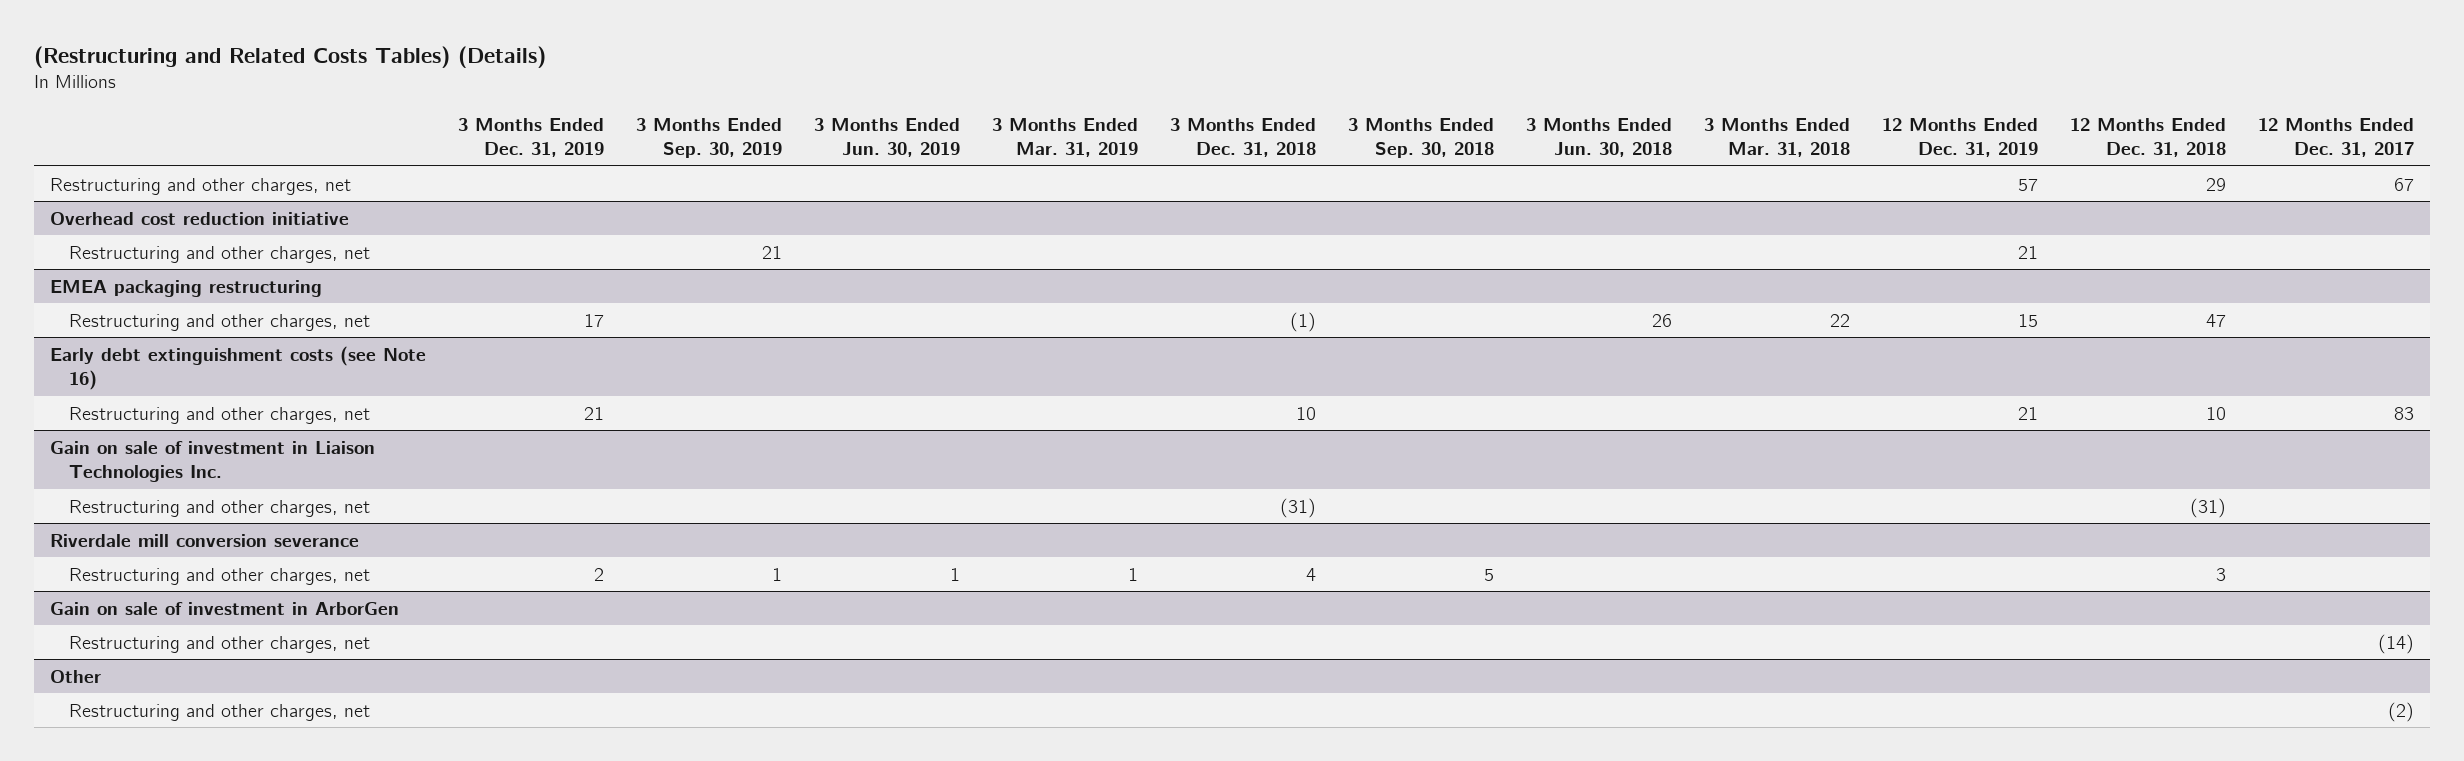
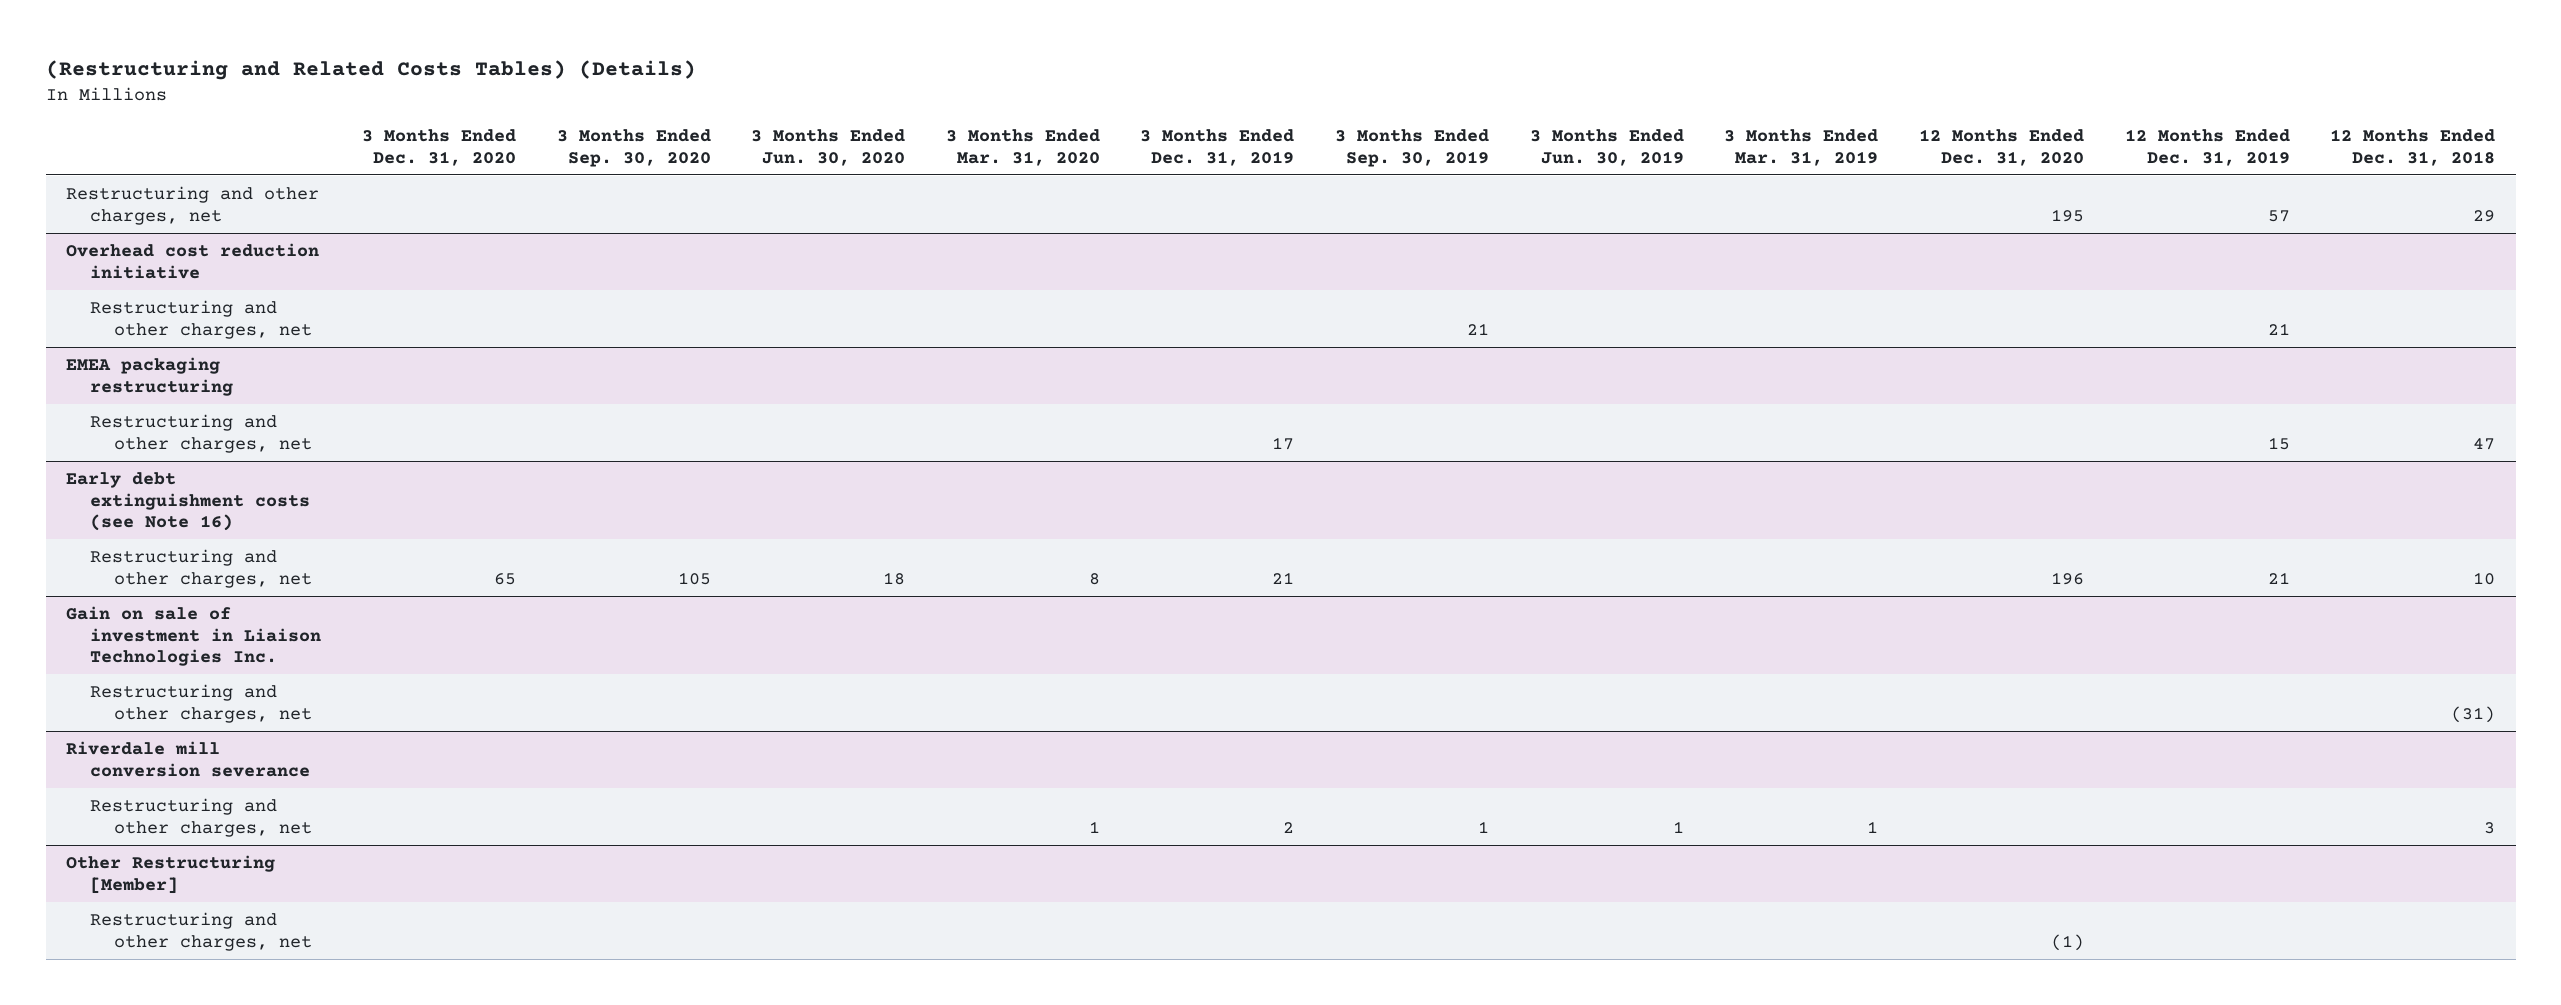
- | 3 Months Ended Dec. 31, 2019 | 3 Months Ended Sep. 30, 2019 | 3 Months Ended Jun. 30, 2019 | 3 Months Ended Mar. 31, 2019 | 3 Months Ended Dec. 31, 2018 | 3 Months Ended Sep. 30, 2018 | 3 Months Ended Jun. 30, 2018 | 3 Months Ended Mar. 31, 2018 | 12 Months Ended Dec. 31, 2019 | 12 Months Ended Dec. 31, 2018 | 12 Months Ended Dec. 31, 2017
+ | 3 Months Ended Dec. 31, 2020 | 3 Months Ended Sep. 30, 2020 | 3 Months Ended Jun. 30, 2020 | 3 Months Ended Mar. 31, 2020 | 3 Months Ended Dec. 31, 2019 | 3 Months Ended Sep. 30, 2019 | 3 Months Ended Jun. 30, 2019 | 3 Months Ended Mar. 31, 2019 | 12 Months Ended Dec. 31, 2020 | 12 Months Ended Dec. 31, 2019 | 12 Months Ended Dec. 31, 2018
- Gain on sale of investment in ArborGen
- Restructuring and other charges, net | | | | | | | | | | | (14)
- Other
+ Other Restructuring [Member]

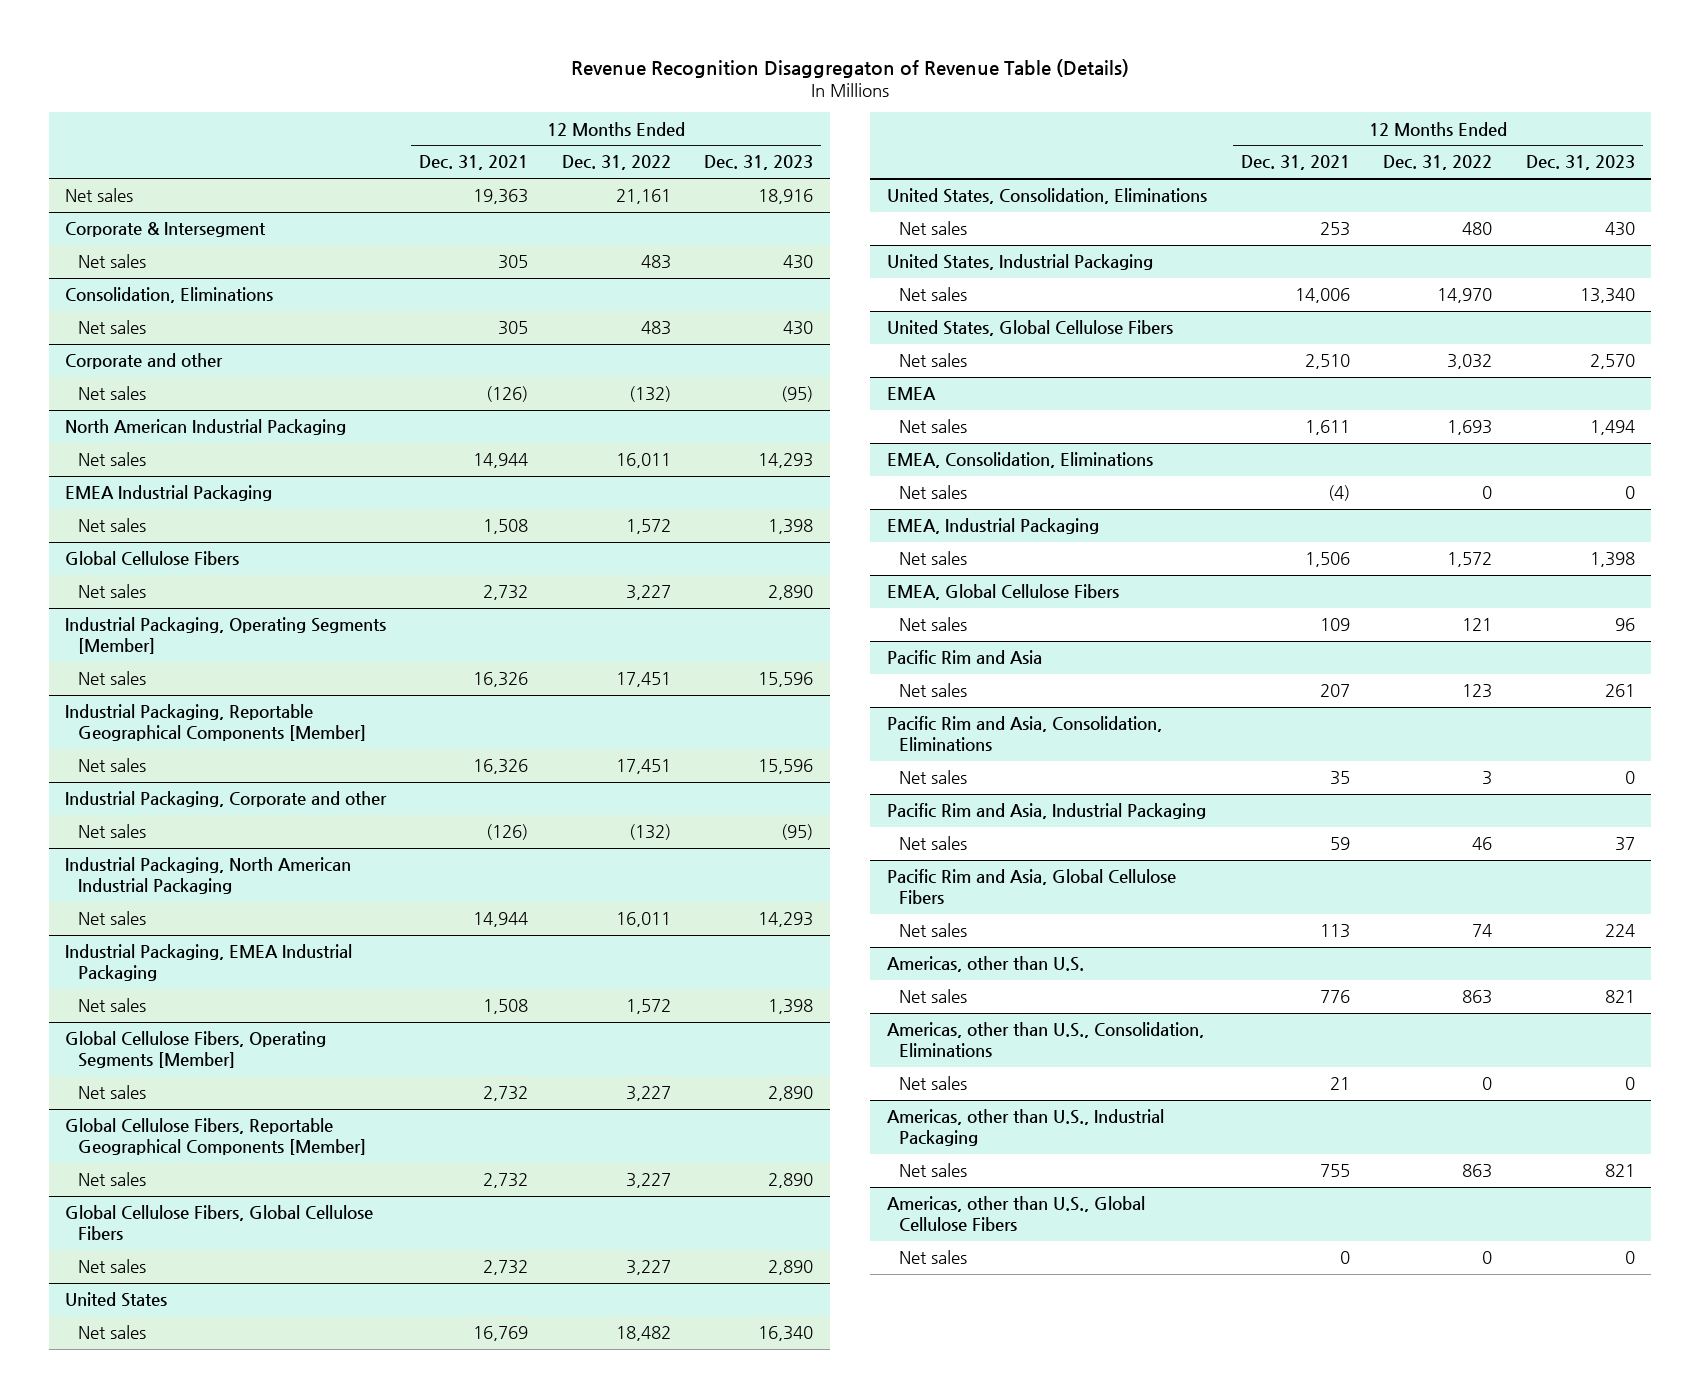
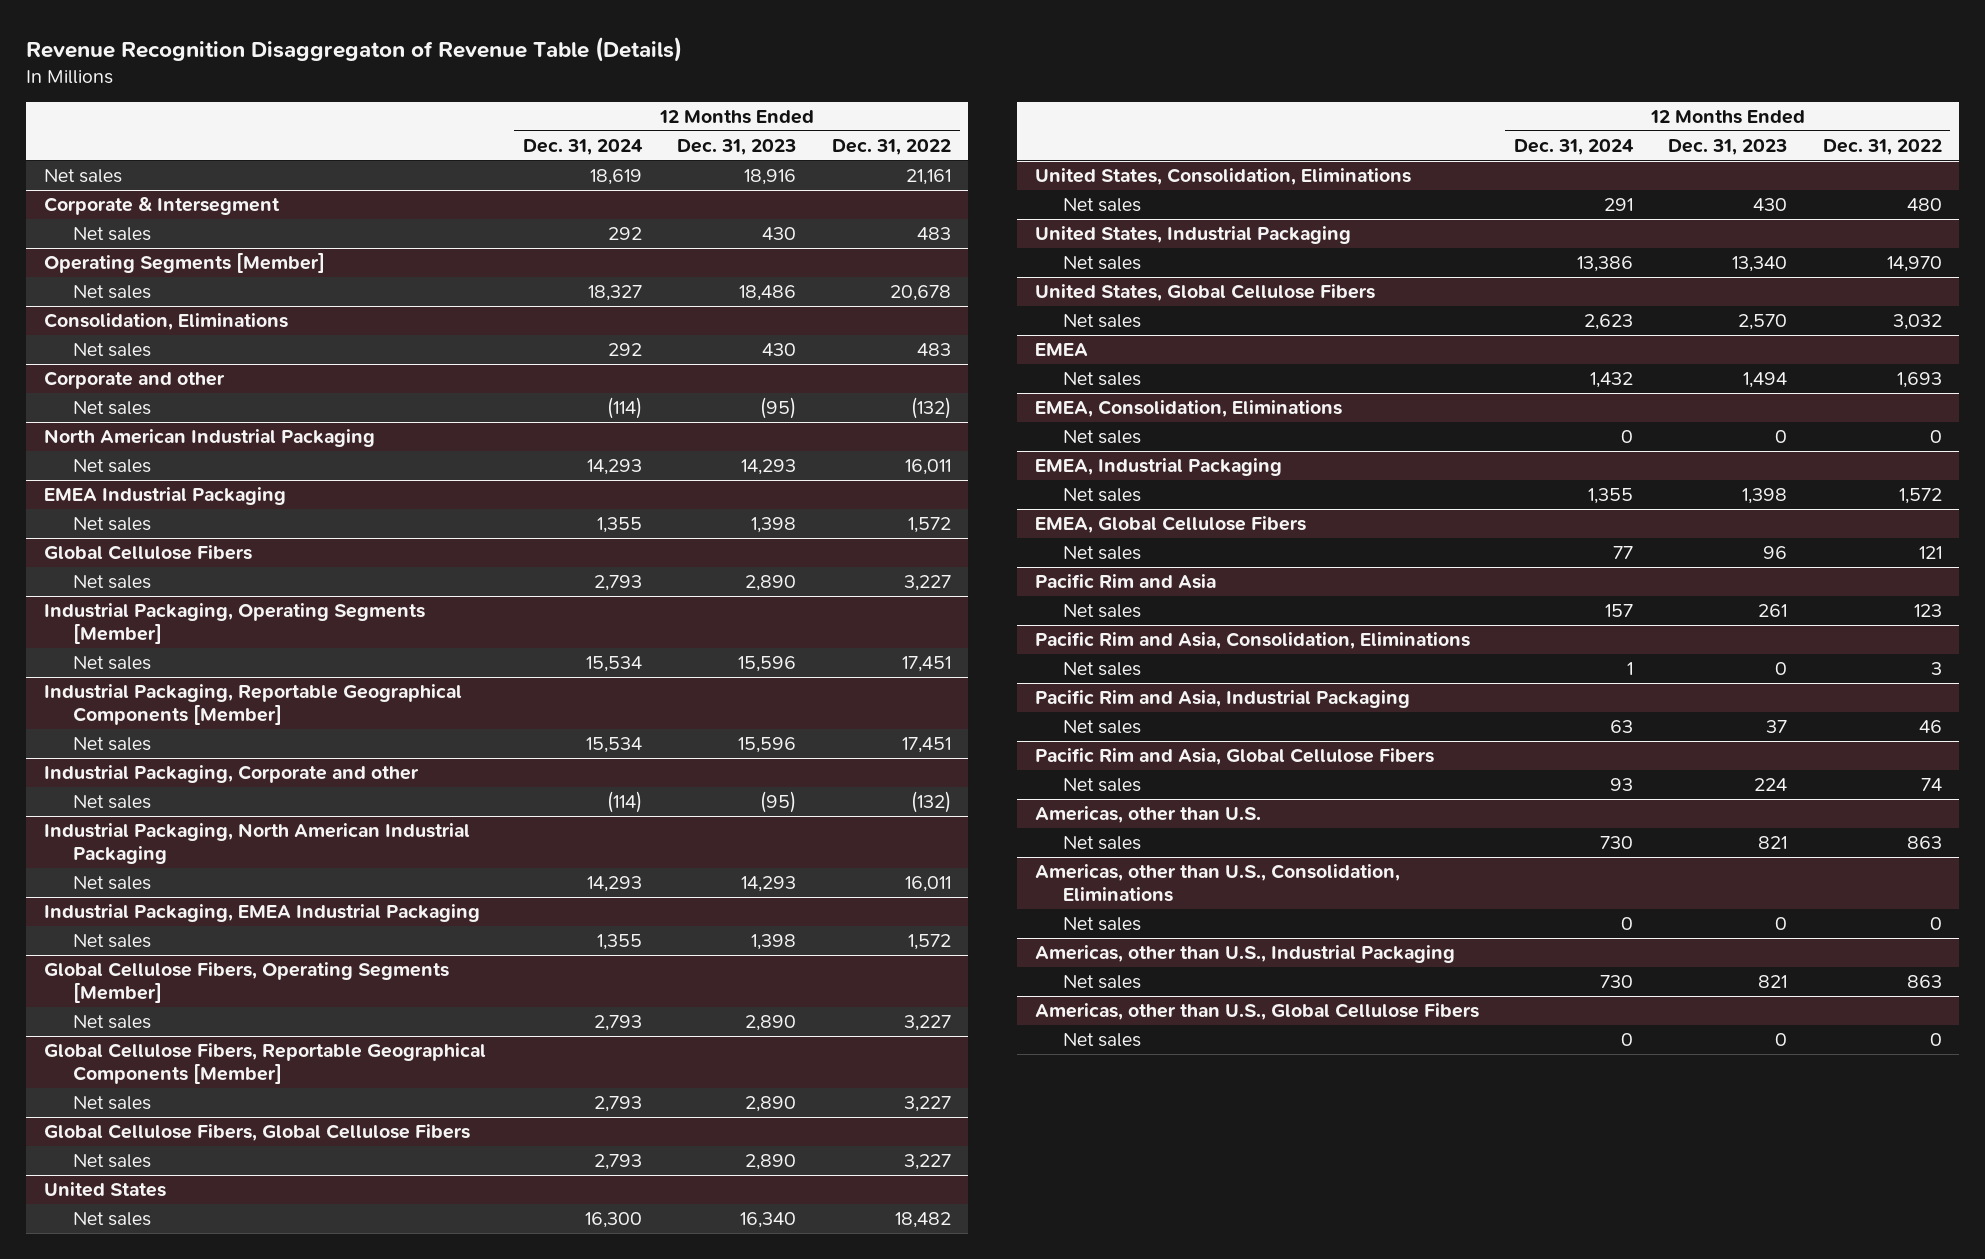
- | 12 Months Ended Dec. 31, 2021 | 12 Months Ended Dec. 31, 2022 | 12 Months Ended Dec. 31, 2023
+ | 12 Months Ended Dec. 31, 2024 | 12 Months Ended Dec. 31, 2023 | 12 Months Ended Dec. 31, 2022
+ Operating Segments [Member]
+ Net sales | 18,327 | 18,486 | 20,678

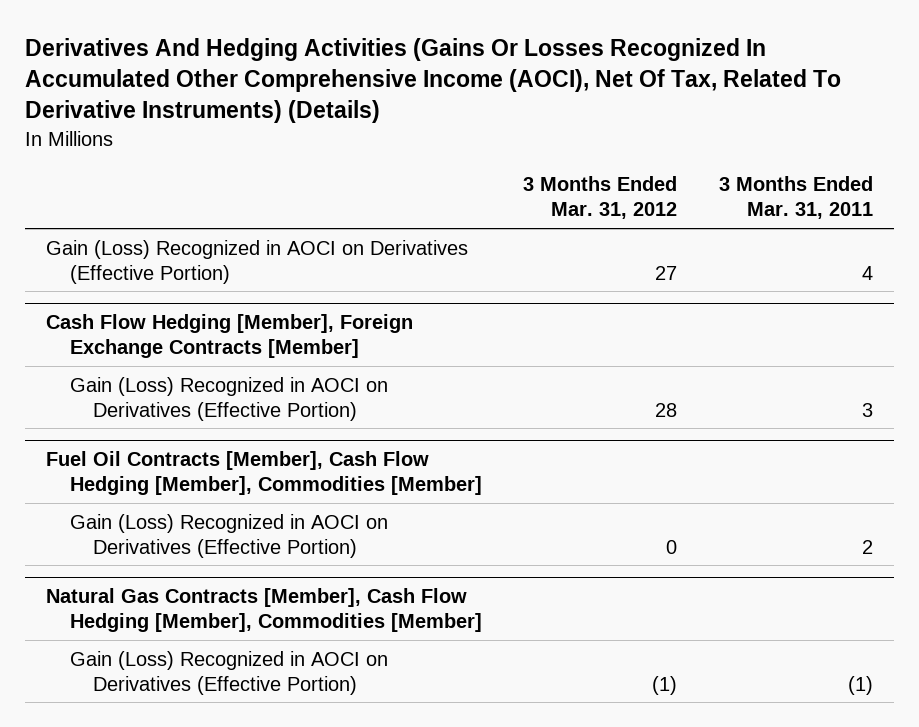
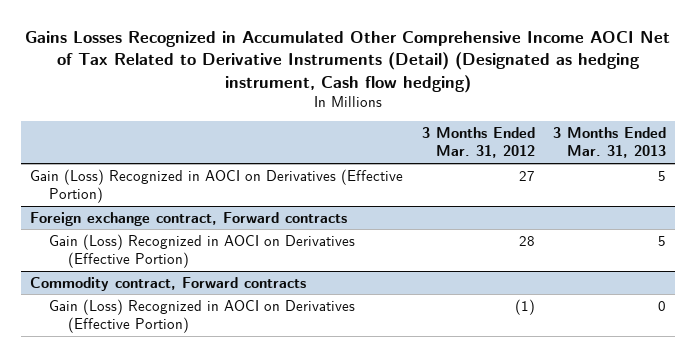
- Derivatives And Hedging Activities (Gains Or Losses Recognized In Accumulated Other Comprehensive Income (AOCI), Net Of Tax, Related To Derivative Instruments) (Details)
+ Gains Losses Recognized in Accumulated Other Comprehensive Income AOCI Net of Tax Related to Derivative Instruments (Detail) (Designated as hedging instrument, Cash flow hedging)
- | 3 Months Ended Mar. 31, 2012 | 3 Months Ended Mar. 31, 2011
+ | 3 Months Ended Mar. 31, 2012 | 3 Months Ended Mar. 31, 2013
- Cash Flow Hedging [Member], Foreign Exchange Contracts [Member]
+ Foreign exchange contract, Forward contracts
- Fuel Oil Contracts [Member], Cash Flow Hedging [Member], Commodities [Member]
- Gain (Loss) Recognized in AOCI on Derivatives (Effective Portion) | 0 | 2
- Natural Gas Contracts [Member], Cash Flow Hedging [Member], Commodities [Member]
+ Commodity contract, Forward contracts

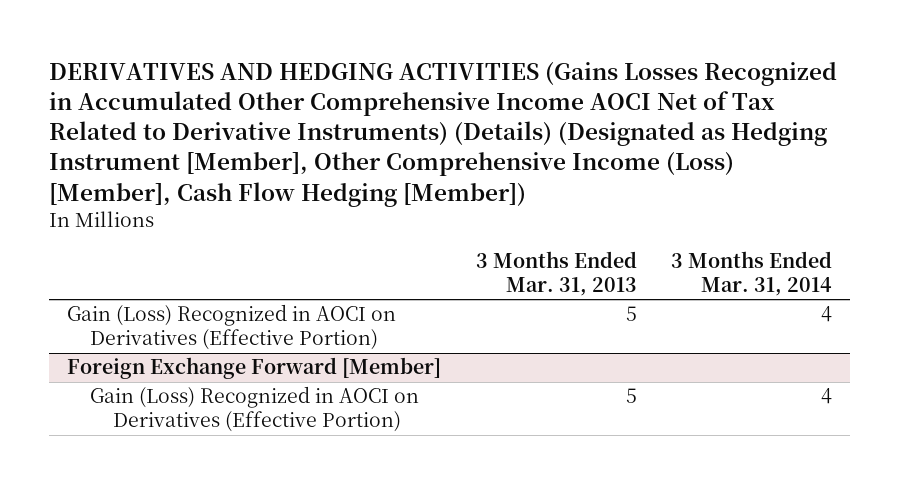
- Gains Losses Recognized in Accumulated Other Comprehensive Income AOCI Net of Tax Related to Derivative Instruments (Detail) (Designated as hedging instrument, Cash flow hedging)
+ DERIVATIVES AND HEDGING ACTIVITIES (Gains Losses Recognized in Accumulated Other Comprehensive Income AOCI Net of Tax Related to Derivative Instruments) (Details) (Designated as Hedging Instrument [Member], Other Comprehensive Income (Loss) [Member], Cash Flow Hedging [Member])
- | 3 Months Ended Mar. 31, 2012 | 3 Months Ended Mar. 31, 2013
+ | 3 Months Ended Mar. 31, 2013 | 3 Months Ended Mar. 31, 2014
- Foreign exchange contract, Forward contracts
+ Foreign Exchange Forward [Member]
- Commodity contract, Forward contracts
- Gain (Loss) Recognized in AOCI on Derivatives (Effective Portion) | (1) | 0

